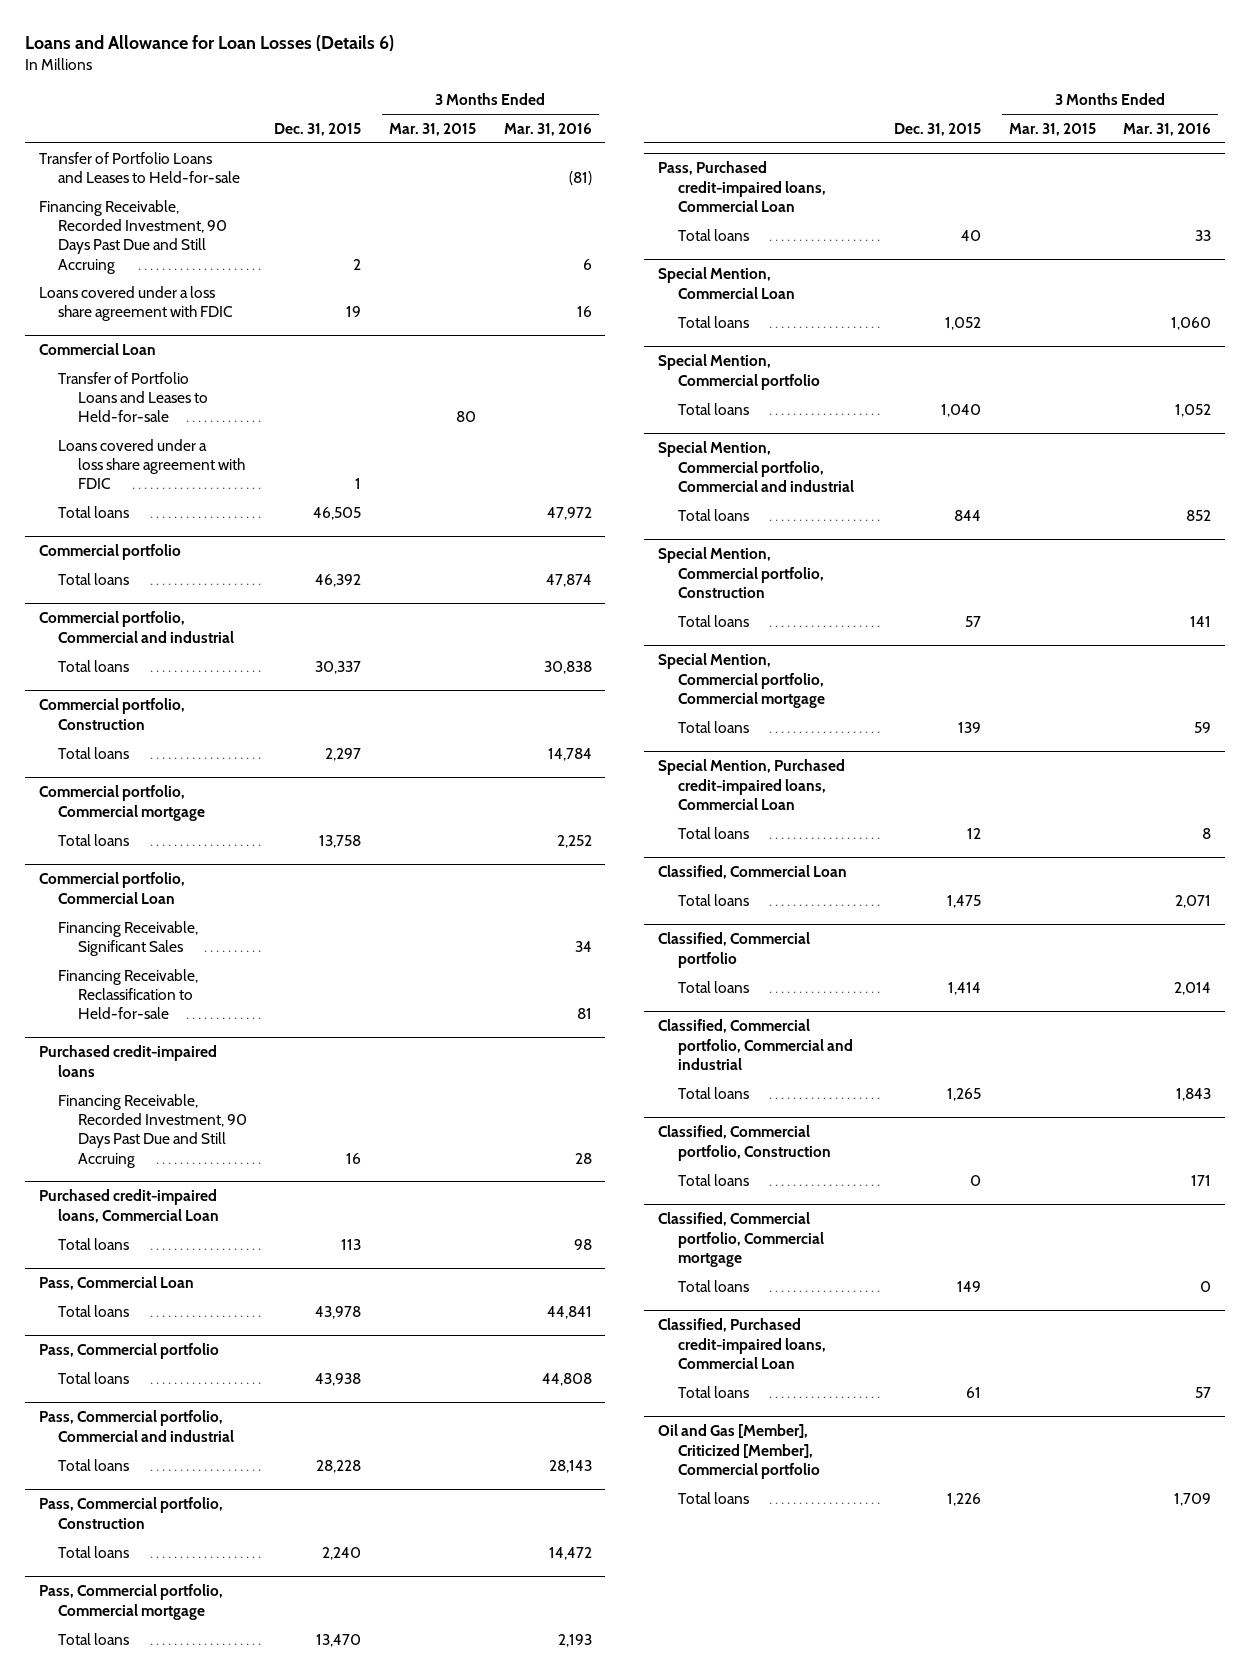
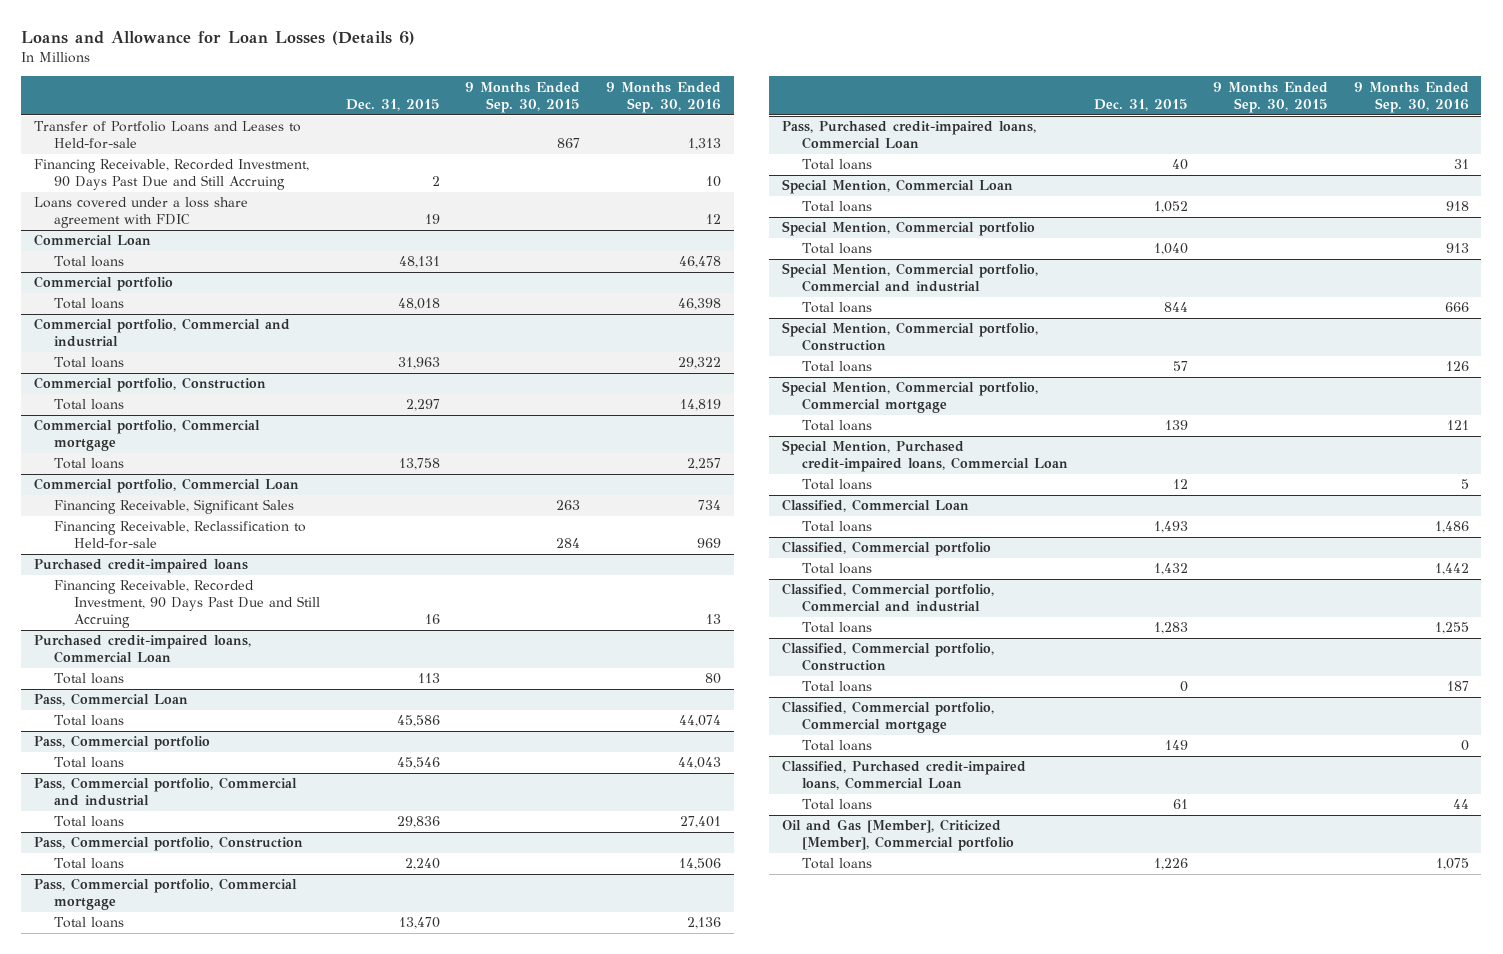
- | Dec. 31, 2015 | 3 Months Ended Mar. 31, 2015 | 3 Months Ended Mar. 31, 2016
+ | Dec. 31, 2015 | 9 Months Ended Sep. 30, 2015 | 9 Months Ended Sep. 30, 2016
@ Commercial Loan
- Transfer of Portfolio Loans and Leases to Held-for-sale | | 80 |
- Loans covered under a loss share agreement with FDIC | 1 | |
- Total loans | 46,505 | | 47,972
+ Total loans | 48,131 | | 46,478
@ Commercial portfolio
- Total loans | 46,392 | | 47,874
+ Total loans | 48,018 | | 46,398
@ Commercial portfolio, Commercial and industrial
- Total loans | 30,337 | | 30,838
+ Total loans | 31,963 | | 29,322
@ Pass, Commercial Loan
- Total loans | 43,978 | | 44,841
+ Total loans | 45,586 | | 44,074
@ Pass, Commercial portfolio
- Total loans | 43,938 | | 44,808
+ Total loans | 45,546 | | 44,043
@ Pass, Commercial portfolio, Commercial and industrial
- Total loans | 28,228 | | 28,143
+ Total loans | 29,836 | | 27,401
@ Classified, Commercial Loan
- Total loans | 1,475 | | 2,071
+ Total loans | 1,493 | | 1,486
@ Classified, Commercial portfolio
- Total loans | 1,414 | | 2,014
+ Total loans | 1,432 | | 1,442
@ Classified, Commercial portfolio, Commercial and industrial
- Total loans | 1,265 | | 1,843
+ Total loans | 1,283 | | 1,255

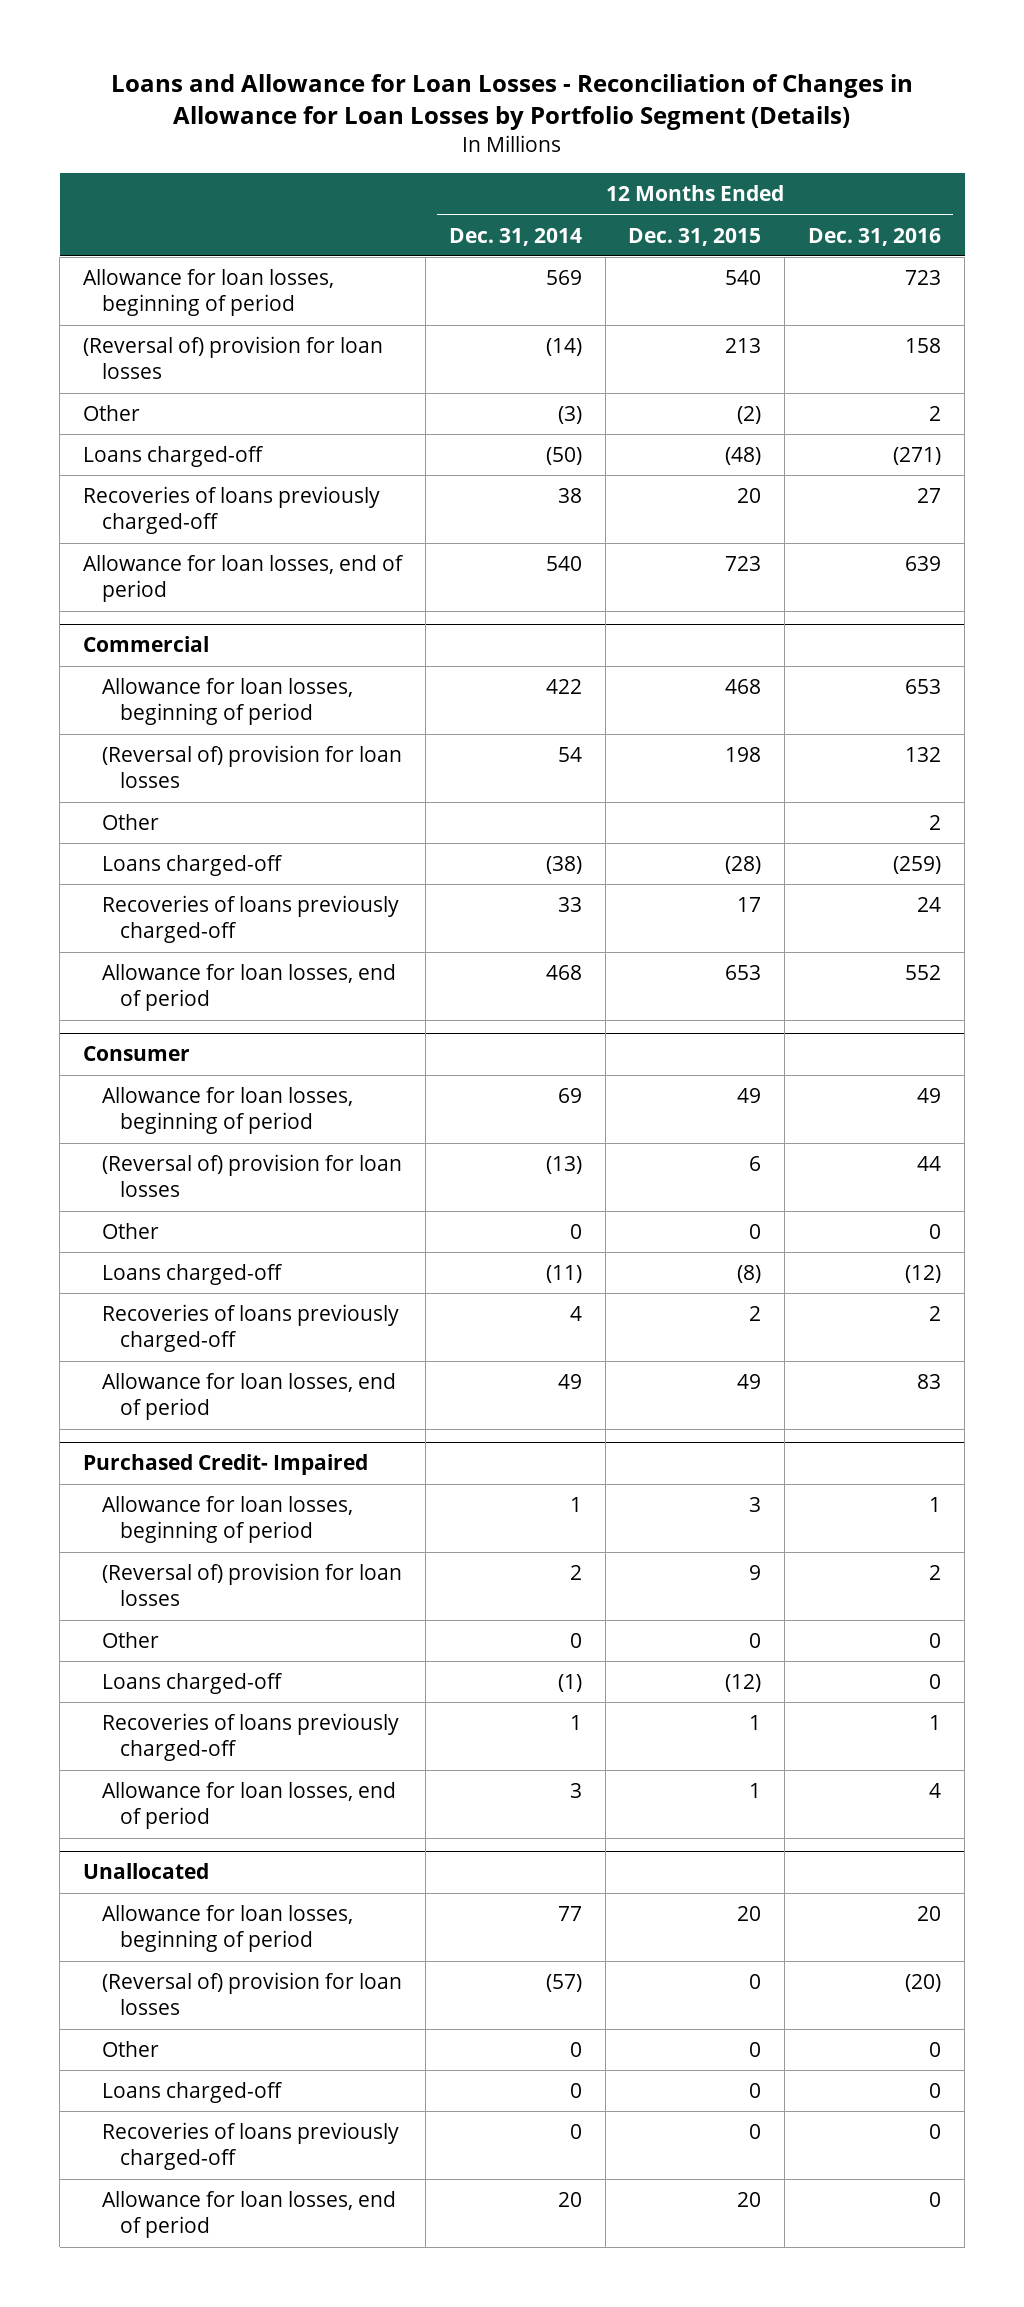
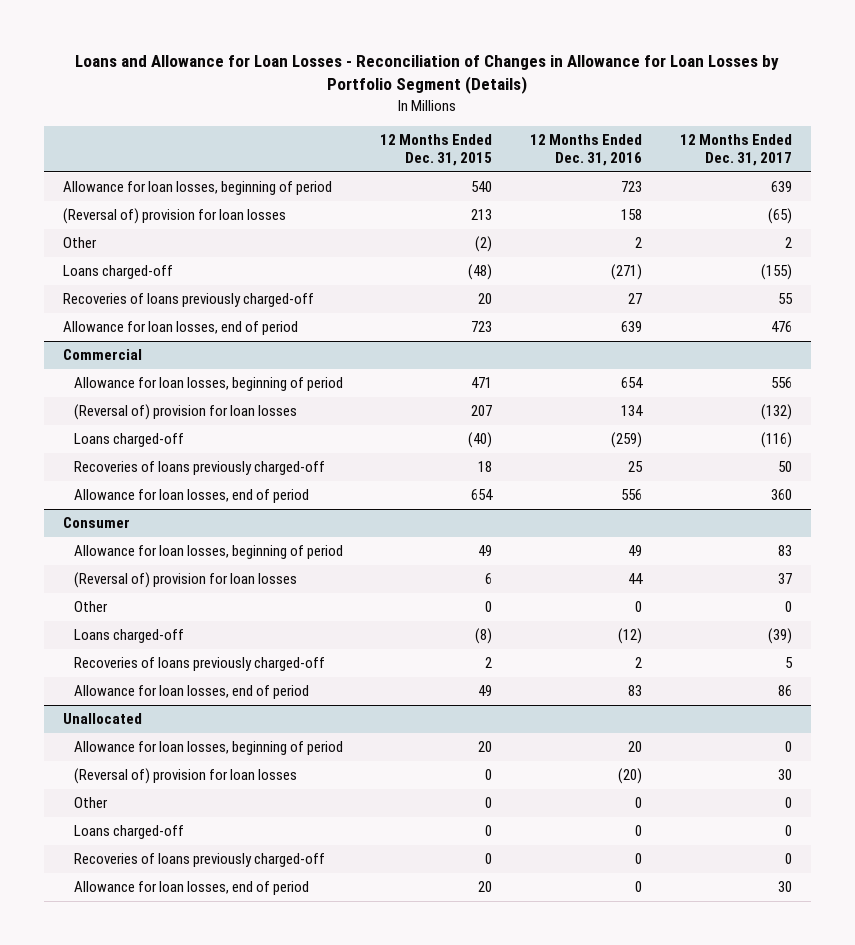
- | 12 Months Ended Dec. 31, 2014 | 12 Months Ended Dec. 31, 2015 | 12 Months Ended Dec. 31, 2016
+ | 12 Months Ended Dec. 31, 2015 | 12 Months Ended Dec. 31, 2016 | 12 Months Ended Dec. 31, 2017
@ Commercial
- Allowance for loan losses, beginning of period | 422 | 468 | 653
- (Reversal of) provision for loan losses | 54 | 198 | 132
- Other | | | 2
- Loans charged-off | (38) | (28) | (259)
- Recoveries of loans previously charged-off | 33 | 17 | 24
- Allowance for loan losses, end of period | 468 | 653 | 552
+ Allowance for loan losses, beginning of period | 471 | 654 | 556
+ (Reversal of) provision for loan losses | 207 | 134 | (132)
+ Loans charged-off | (40) | (259) | (116)
+ Recoveries of loans previously charged-off | 18 | 25 | 50
+ Allowance for loan losses, end of period | 654 | 556 | 360
- Purchased Credit- Impaired
- Allowance for loan losses, beginning of period | 1 | 3 | 1
- (Reversal of) provision for loan losses | 2 | 9 | 2
- Other | 0 | 0 | 0
- Loans charged-off | (1) | (12) | 0
- Recoveries of loans previously charged-off | 1 | 1 | 1
- Allowance for loan losses, end of period | 3 | 1 | 4

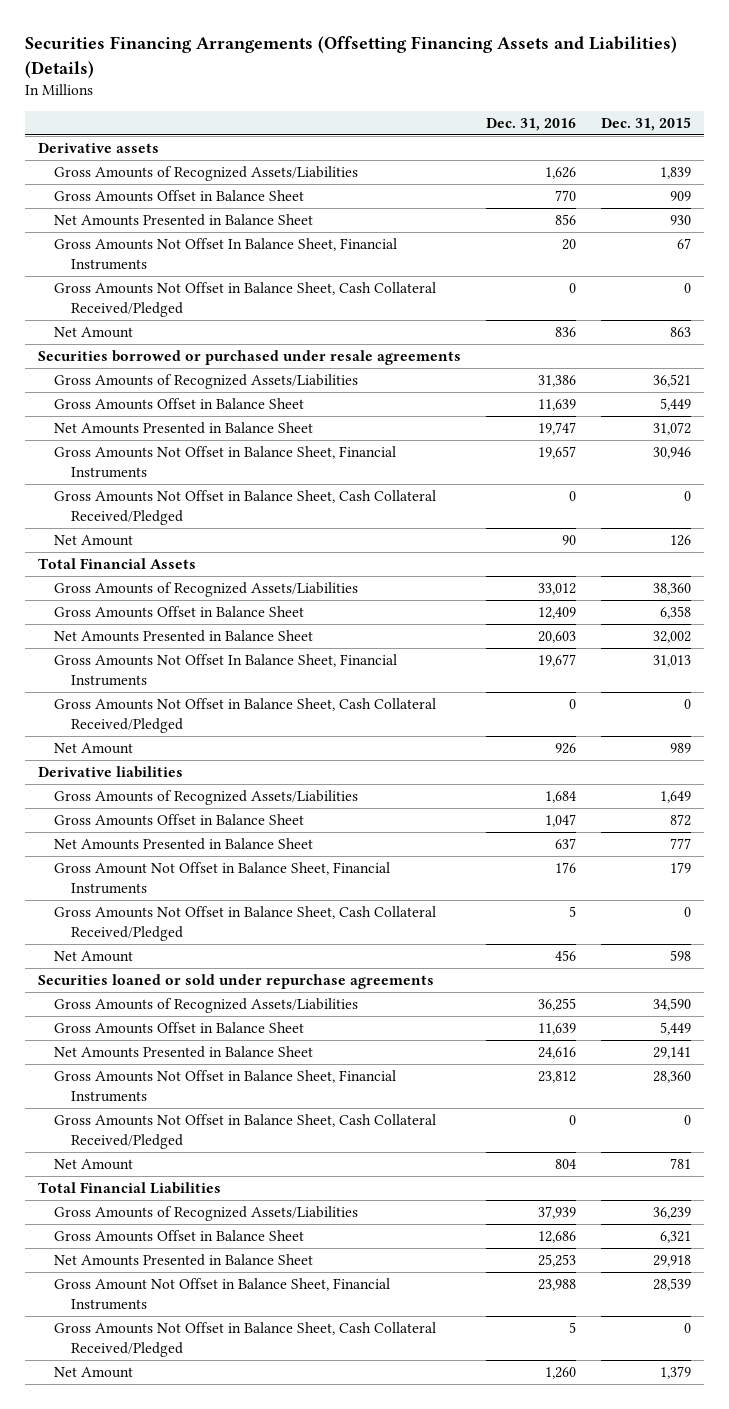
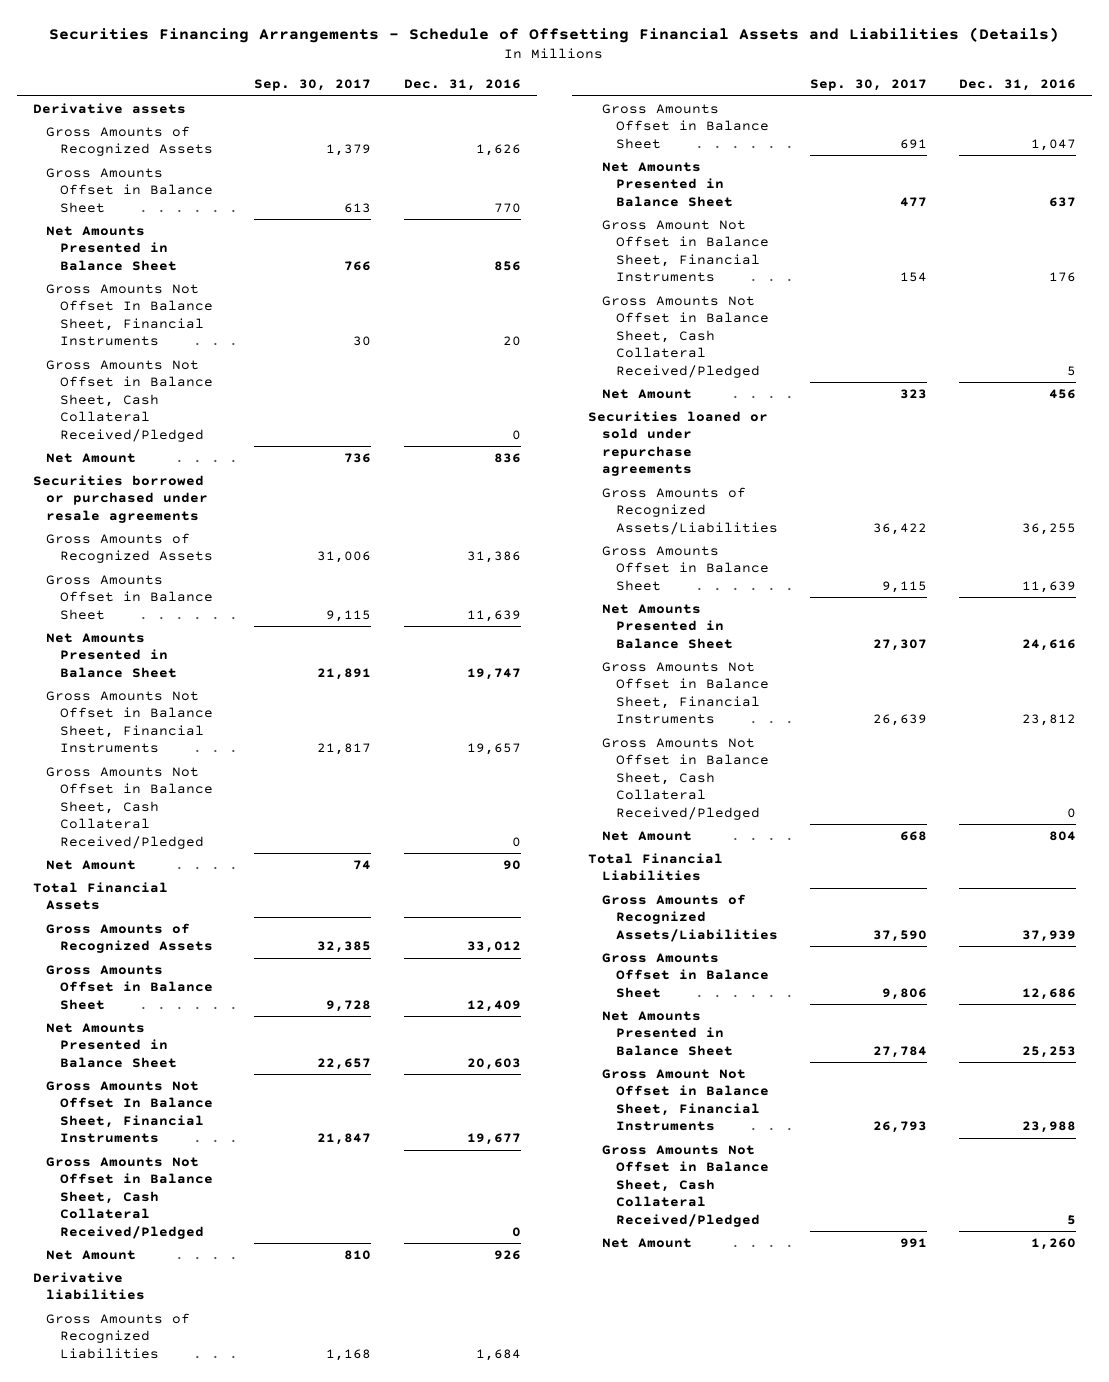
- Securities Financing Arrangements (Offsetting Financing Assets and Liabilities) (Details)
+ Securities Financing Arrangements - Schedule of Offsetting Financial Assets and Liabilities (Details)
- | Dec. 31, 2016 | Dec. 31, 2015
+ | Sep. 30, 2017 | Dec. 31, 2016
- Gross Amounts of Recognized Assets/Liabilities | 1,626 | 1,839
+ Gross Amounts of Recognized Assets | 1,379 | 1,626
- Gross Amounts of Recognized Assets/Liabilities | 31,386 | 36,521
+ Gross Amounts of Recognized Assets | 31,006 | 31,386
- Gross Amounts of Recognized Assets/Liabilities | 33,012 | 38,360
+ Gross Amounts of Recognized Assets | 32,385 | 33,012
- Gross Amounts of Recognized Assets/Liabilities | 1,684 | 1,649
+ Gross Amounts of Recognized Liabilities | 1,168 | 1,684

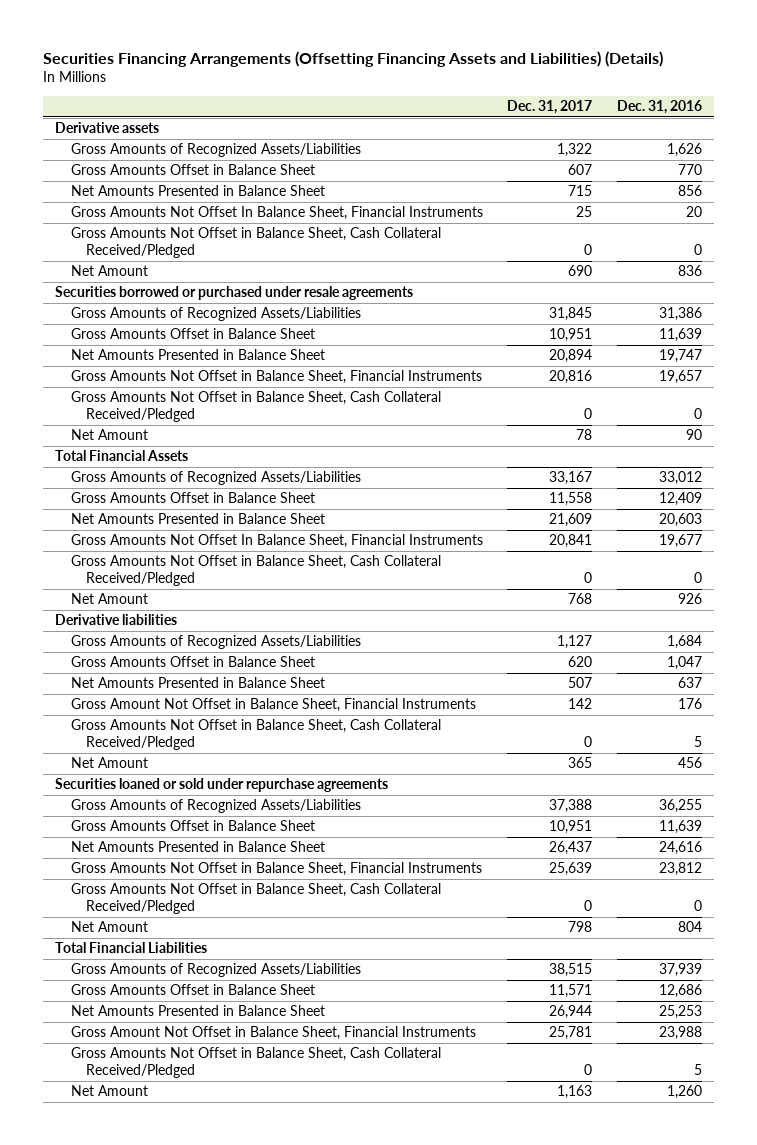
- Securities Financing Arrangements - Schedule of Offsetting Financial Assets and Liabilities (Details)
+ Securities Financing Arrangements (Offsetting Financing Assets and Liabilities) (Details)
- | Sep. 30, 2017 | Dec. 31, 2016
+ | Dec. 31, 2017 | Dec. 31, 2016
- Gross Amounts of Recognized Assets | 1,379 | 1,626
+ Gross Amounts of Recognized Assets/Liabilities | 1,322 | 1,626
- Gross Amounts of Recognized Assets | 31,006 | 31,386
+ Gross Amounts of Recognized Assets/Liabilities | 31,845 | 31,386
- Gross Amounts of Recognized Assets | 32,385 | 33,012
+ Gross Amounts of Recognized Assets/Liabilities | 33,167 | 33,012
- Gross Amounts of Recognized Liabilities | 1,168 | 1,684
+ Gross Amounts of Recognized Assets/Liabilities | 1,127 | 1,684

